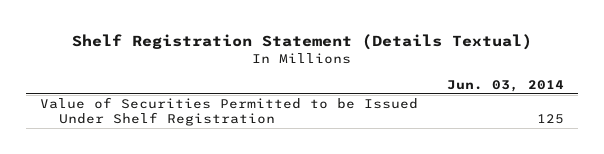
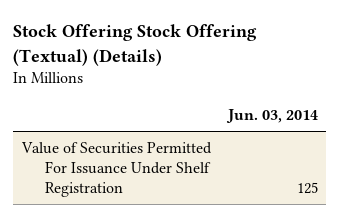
- Shelf Registration Statement (Details Textual)
+ Stock Offering Stock Offering (Textual) (Details)
- Value of Securities Permitted to be Issued Under Shelf Registration | 125
+ Value of Securities Permitted For Issuance Under Shelf Registration | 125

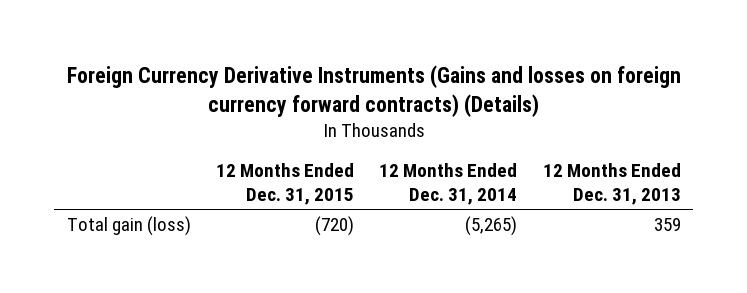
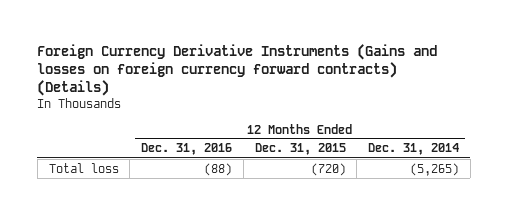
- | 12 Months Ended Dec. 31, 2015 | 12 Months Ended Dec. 31, 2014 | 12 Months Ended Dec. 31, 2013
+ | 12 Months Ended Dec. 31, 2016 | 12 Months Ended Dec. 31, 2015 | 12 Months Ended Dec. 31, 2014
- Total gain (loss) | (720) | (5,265) | 359
+ Total loss | (88) | (720) | (5,265)

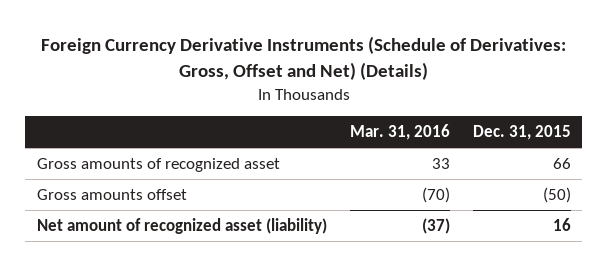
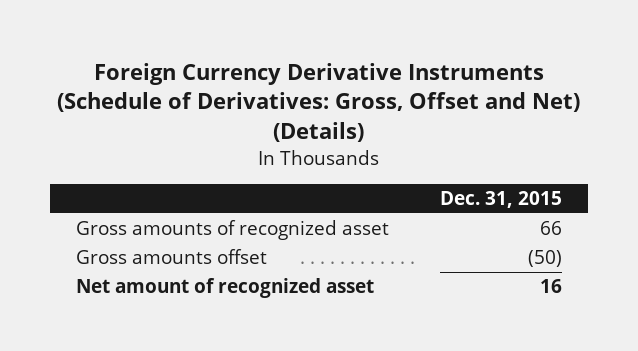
- | Mar. 31, 2016 | Dec. 31, 2015
+ | Dec. 31, 2015
- Net amount of recognized asset (liability) | (37) | 16
+ Net amount of recognized asset | 16

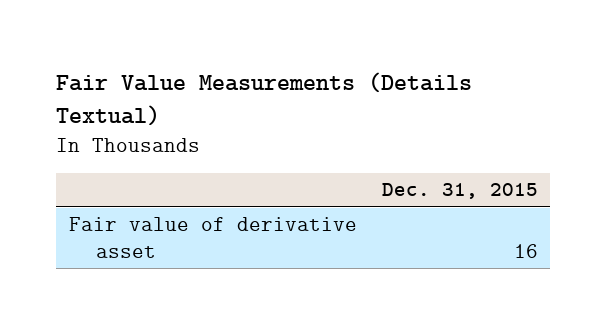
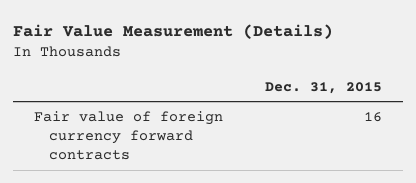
- Fair Value Measurements (Details Textual)
+ Fair Value Measurement (Details)
- Fair value of derivative asset | 16
+ Fair value of foreign currency forward contracts | 16

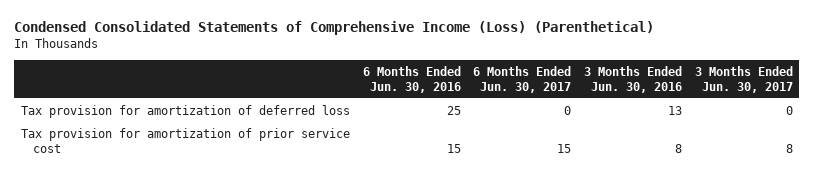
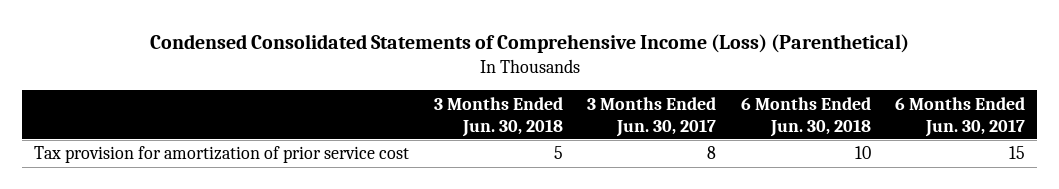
- | 6 Months Ended Jun. 30, 2016 | 6 Months Ended Jun. 30, 2017 | 3 Months Ended Jun. 30, 2016 | 3 Months Ended Jun. 30, 2017
+ | 3 Months Ended Jun. 30, 2018 | 3 Months Ended Jun. 30, 2017 | 6 Months Ended Jun. 30, 2018 | 6 Months Ended Jun. 30, 2017
- Tax provision for amortization of deferred loss | 25 | 0 | 13 | 0

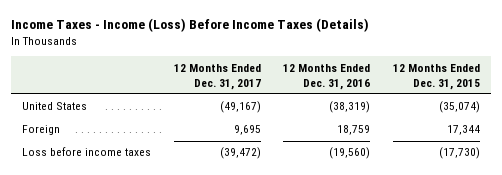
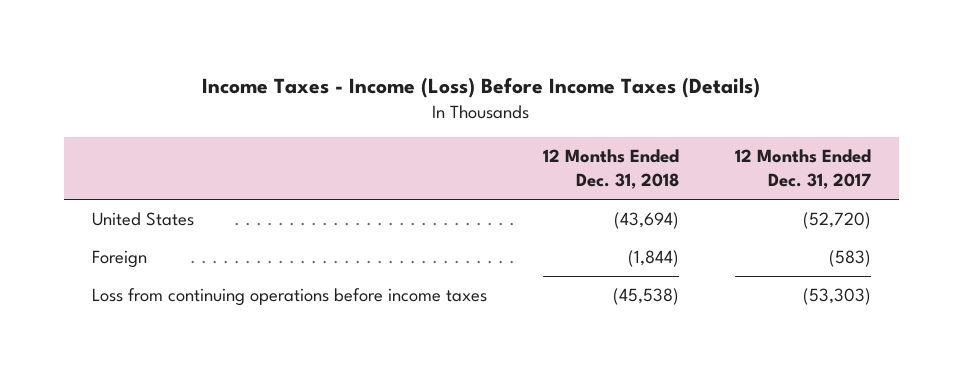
- | 12 Months Ended Dec. 31, 2017 | 12 Months Ended Dec. 31, 2016 | 12 Months Ended Dec. 31, 2015
+ | 12 Months Ended Dec. 31, 2018 | 12 Months Ended Dec. 31, 2017
- United States | (49,167) | (38,319) | (35,074)
- Foreign | 9,695 | 18,759 | 17,344
- Loss before income taxes | (39,472) | (19,560) | (17,730)
+ United States | (43,694) | (52,720)
+ Foreign | (1,844) | (583)
+ Loss from continuing operations before income taxes | (45,538) | (53,303)

